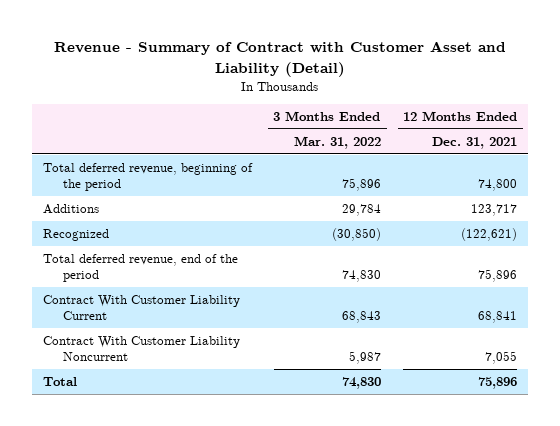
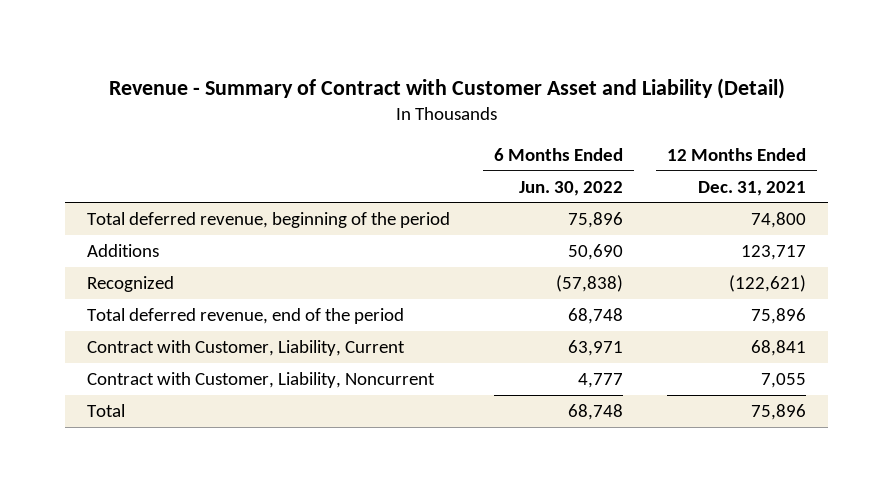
- | 3 Months Ended Mar. 31, 2022 | 12 Months Ended Dec. 31, 2021
+ | 6 Months Ended Jun. 30, 2022 | 12 Months Ended Dec. 31, 2021
- Contract With Customer Liability Current | 68,843 | 68,841
- Contract With Customer Liability Noncurrent | 5,987 | 7,055
+ Contract with Customer, Liability, Current | 63,971 | 68,841
+ Contract with Customer, Liability, Noncurrent | 4,777 | 7,055

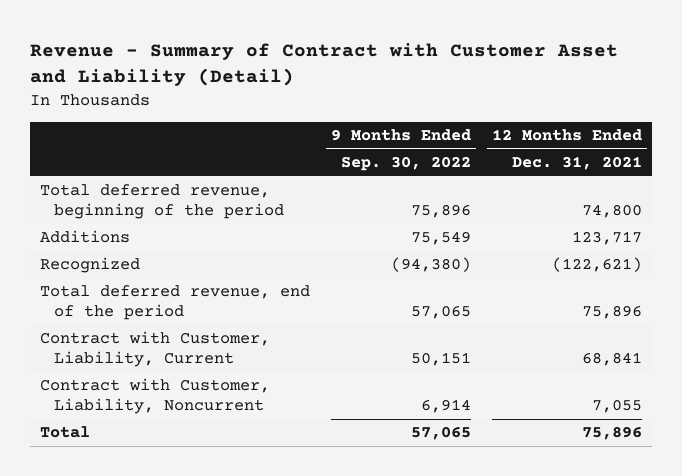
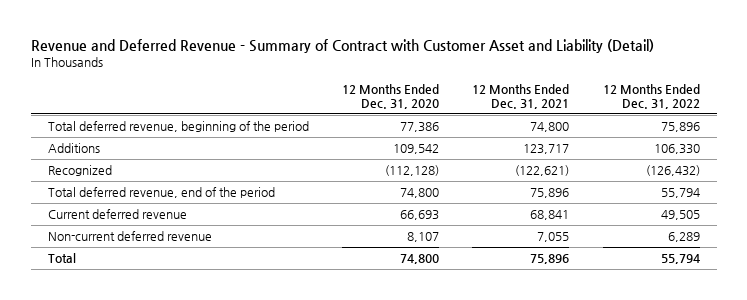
- Revenue - Summary of Contract with Customer Asset and Liability (Detail)
+ Revenue and Deferred Revenue - Summary of Contract with Customer Asset and Liability (Detail)
- | 9 Months Ended Sep. 30, 2022 | 12 Months Ended Dec. 31, 2021
+ | 12 Months Ended Dec. 31, 2020 | 12 Months Ended Dec. 31, 2021 | 12 Months Ended Dec. 31, 2022
- Contract with Customer, Liability, Current | 50,151 | 68,841
- Contract with Customer, Liability, Noncurrent | 6,914 | 7,055
+ Current deferred revenue | 66,693 | 68,841 | 49,505
+ Non-current deferred revenue | 8,107 | 7,055 | 6,289

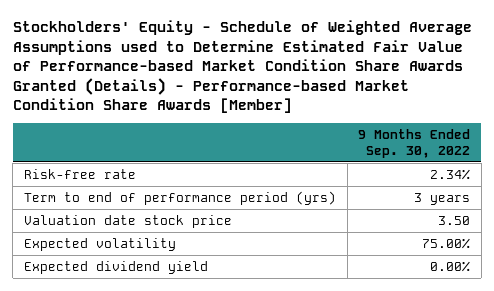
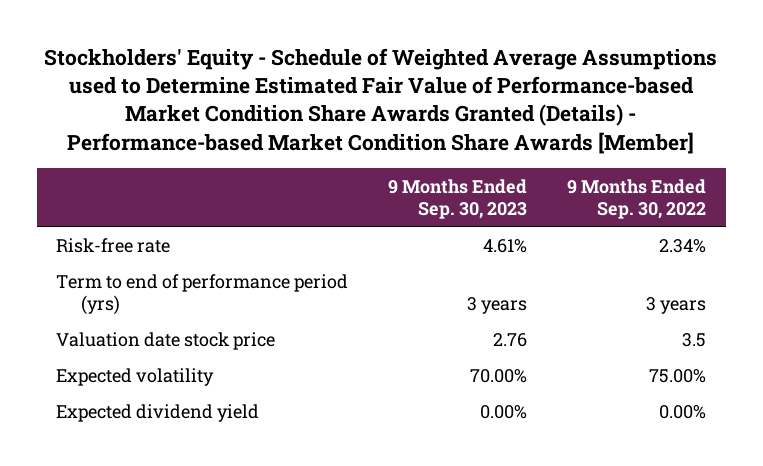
- | 9 Months Ended Sep. 30, 2022
+ | 9 Months Ended Sep. 30, 2023 | 9 Months Ended Sep. 30, 2022
- Valuation date stock price | 3.50
+ Valuation date stock price | 2.76 | 3.5

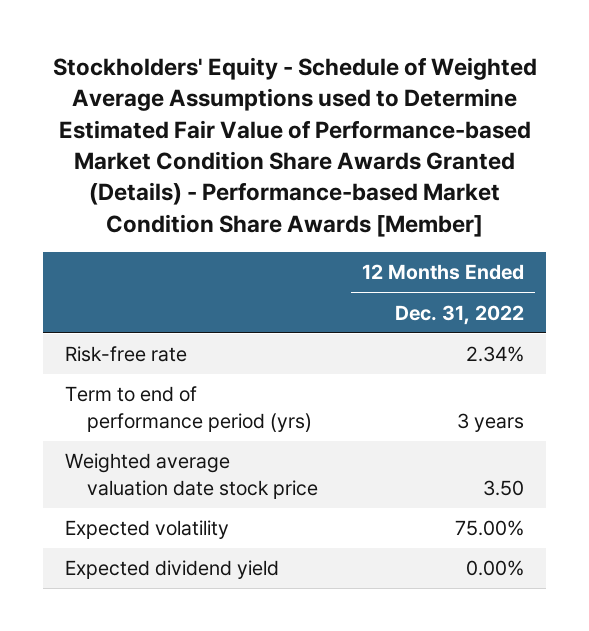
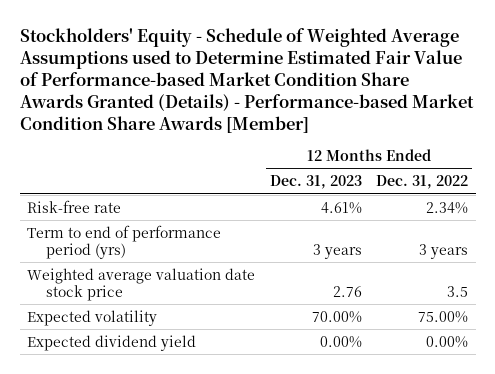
- | 12 Months Ended Dec. 31, 2022
+ | 12 Months Ended Dec. 31, 2023 | 12 Months Ended Dec. 31, 2022
- Weighted average valuation date stock price | 3.50
+ Weighted average valuation date stock price | 2.76 | 3.5

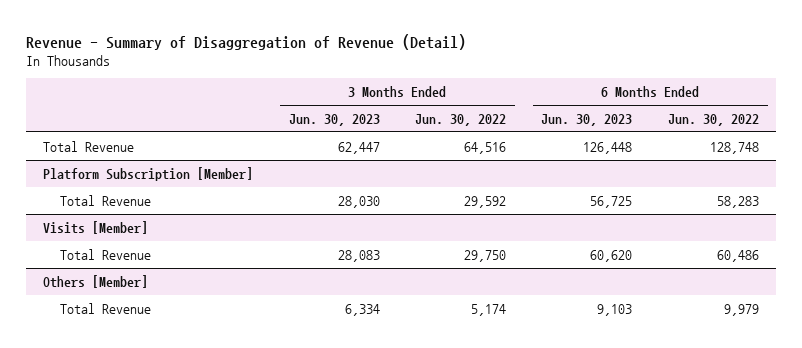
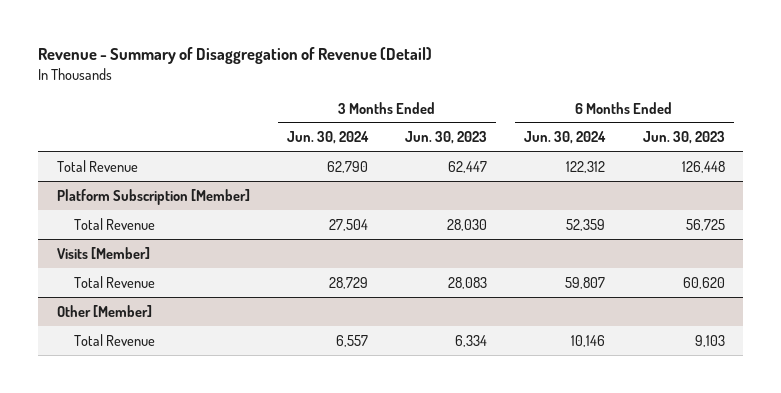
- | 3 Months Ended Jun. 30, 2023 | 3 Months Ended Jun. 30, 2022 | 6 Months Ended Jun. 30, 2023 | 6 Months Ended Jun. 30, 2022
+ | 3 Months Ended Jun. 30, 2024 | 3 Months Ended Jun. 30, 2023 | 6 Months Ended Jun. 30, 2024 | 6 Months Ended Jun. 30, 2023
- Others [Member]
+ Other [Member]

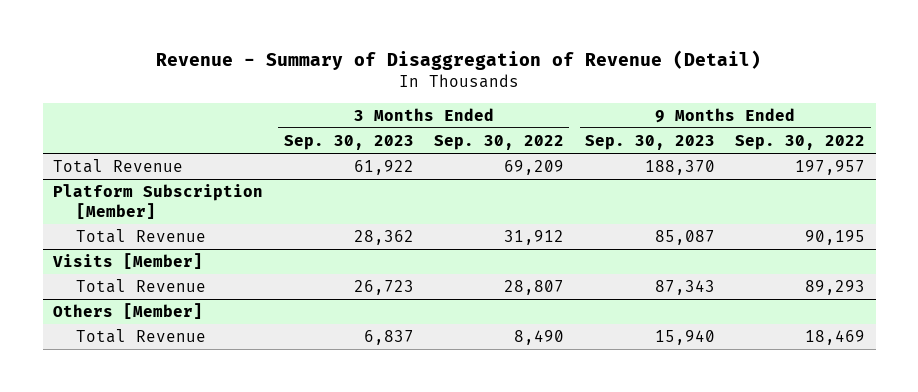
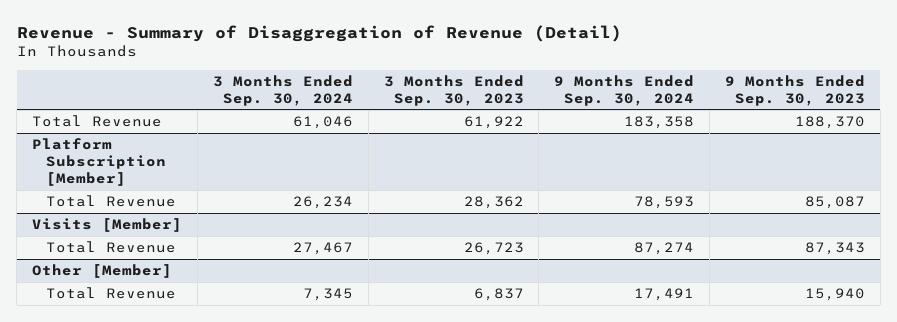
- | 3 Months Ended Sep. 30, 2023 | 3 Months Ended Sep. 30, 2022 | 9 Months Ended Sep. 30, 2023 | 9 Months Ended Sep. 30, 2022
+ | 3 Months Ended Sep. 30, 2024 | 3 Months Ended Sep. 30, 2023 | 9 Months Ended Sep. 30, 2024 | 9 Months Ended Sep. 30, 2023
- Others [Member]
+ Other [Member]

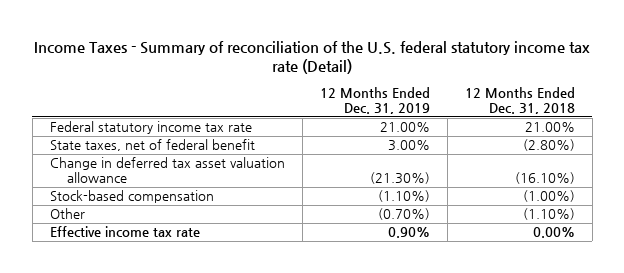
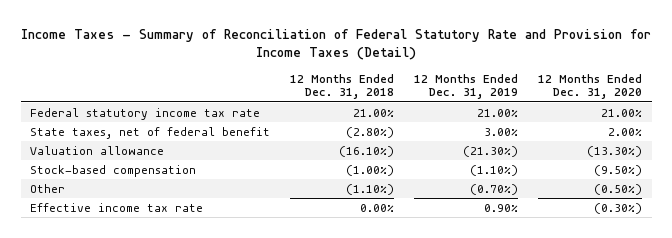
- Income Taxes - Summary of reconciliation of the U.S. federal statutory income tax rate (Detail)
+ Income Taxes - Summary of Reconciliation of Federal Statutory Rate and Provision for Income Taxes (Detail)
- | 12 Months Ended Dec. 31, 2019 | 12 Months Ended Dec. 31, 2018
+ | 12 Months Ended Dec. 31, 2018 | 12 Months Ended Dec. 31, 2019 | 12 Months Ended Dec. 31, 2020
- Change in deferred tax asset valuation allowance | (21.30%) | (16.10%)
+ Valuation allowance | (16.10%) | (21.30%) | (13.30%)

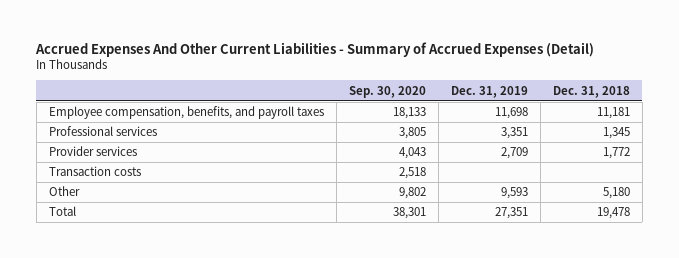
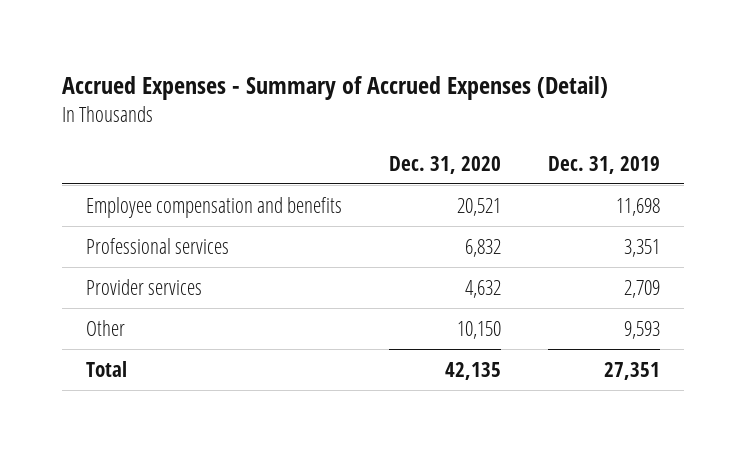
- Accrued Expenses And Other Current Liabilities - Summary of Accrued Expenses (Detail)
+ Accrued Expenses - Summary of Accrued Expenses (Detail)
- | Sep. 30, 2020 | Dec. 31, 2019 | Dec. 31, 2018
+ | Dec. 31, 2020 | Dec. 31, 2019
- Employee compensation, benefits, and payroll taxes | 18,133 | 11,698 | 11,181
+ Employee compensation and benefits | 20,521 | 11,698
- Transaction costs | 2,518 | |

